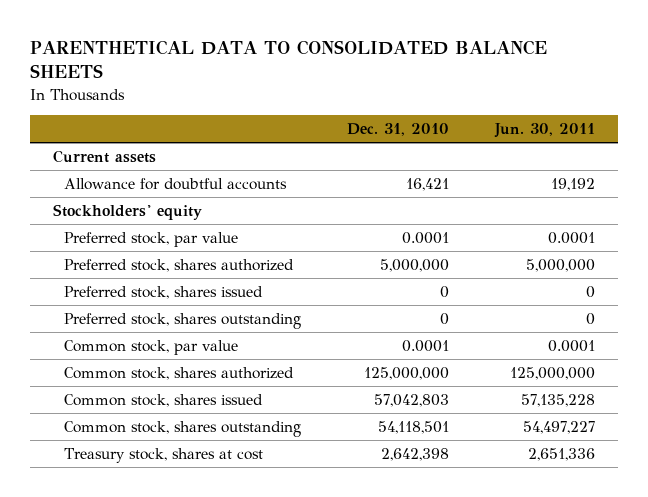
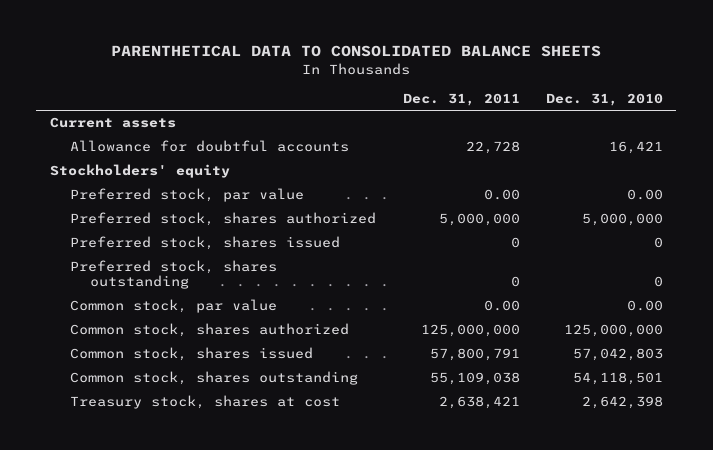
- | Dec. 31, 2010 | Jun. 30, 2011
+ | Dec. 31, 2011 | Dec. 31, 2010
- Preferred stock, par value | 0.0001 | 0.0001
+ Preferred stock, par value | 0.00 | 0.00
- Common stock, par value | 0.0001 | 0.0001
+ Common stock, par value | 0.00 | 0.00

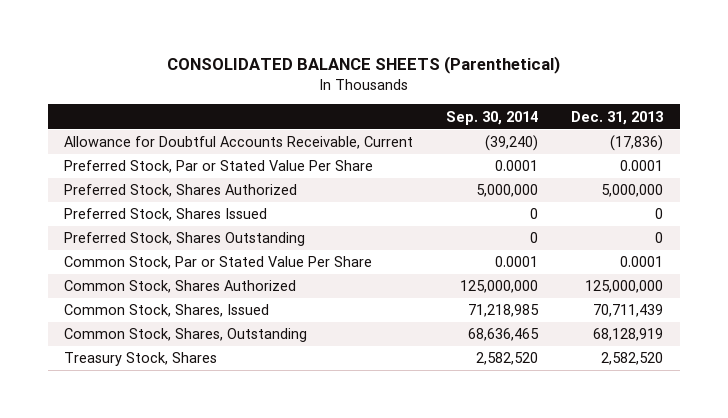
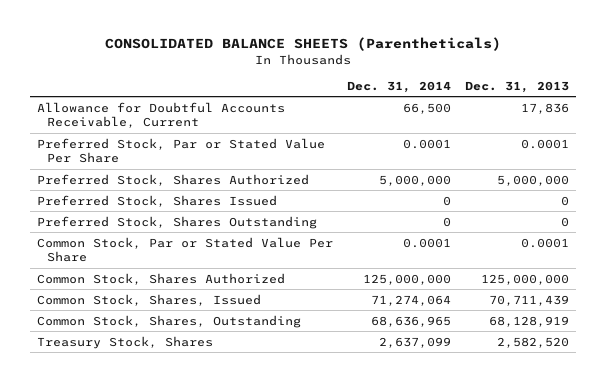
- CONSOLIDATED BALANCE SHEETS (Parenthetical)
+ CONSOLIDATED BALANCE SHEETS (Parentheticals)
- | Sep. 30, 2014 | Dec. 31, 2013
+ | Dec. 31, 2014 | Dec. 31, 2013
- Allowance for Doubtful Accounts Receivable, Current | (39,240) | (17,836)
+ Allowance for Doubtful Accounts Receivable, Current | 66,500 | 17,836

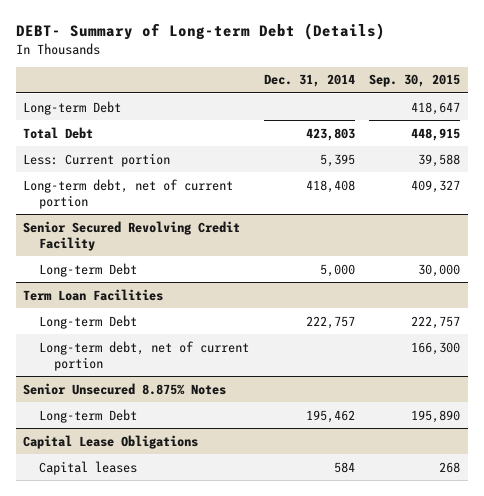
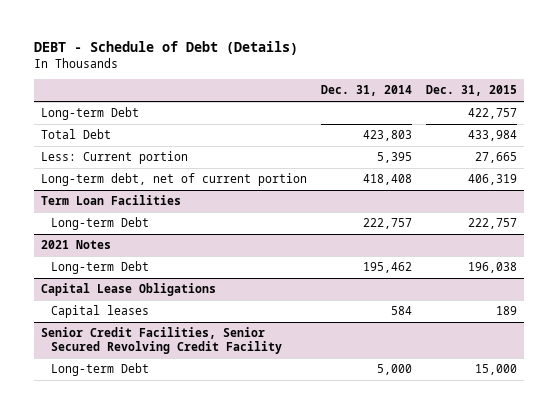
- DEBT- Summary of Long-term Debt (Details)
+ DEBT - Schedule of Debt (Details)
- | Dec. 31, 2014 | Sep. 30, 2015
+ | Dec. 31, 2014 | Dec. 31, 2015
- Senior Secured Revolving Credit Facility
- Long-term Debt | 5,000 | 30,000
@ Term Loan Facilities
- Long-term debt, net of current portion | | 166,300
- Senior Unsecured 8.875% Notes
+ 2021 Notes
+ Senior Credit Facilities, Senior Secured Revolving Credit Facility
+ Long-term Debt | 5,000 | 15,000

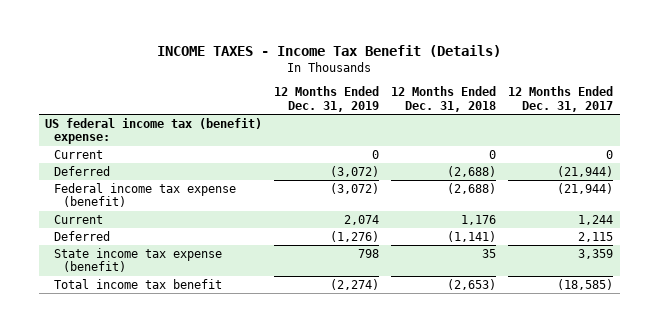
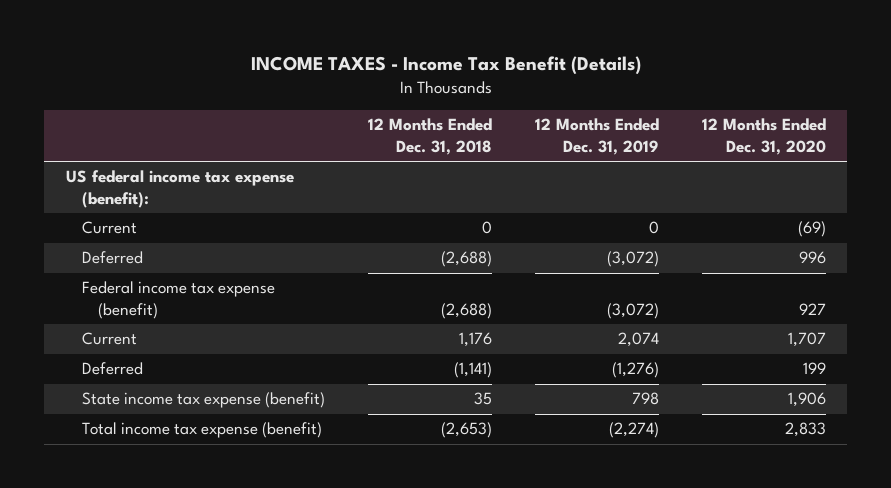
- | 12 Months Ended Dec. 31, 2019 | 12 Months Ended Dec. 31, 2018 | 12 Months Ended Dec. 31, 2017
+ | 12 Months Ended Dec. 31, 2018 | 12 Months Ended Dec. 31, 2019 | 12 Months Ended Dec. 31, 2020
- US federal income tax (benefit) expense:
+ US federal income tax expense (benefit):
- Total income tax benefit | (2,274) | (2,653) | (18,585)
+ Total income tax expense (benefit) | (2,653) | (2,274) | 2,833

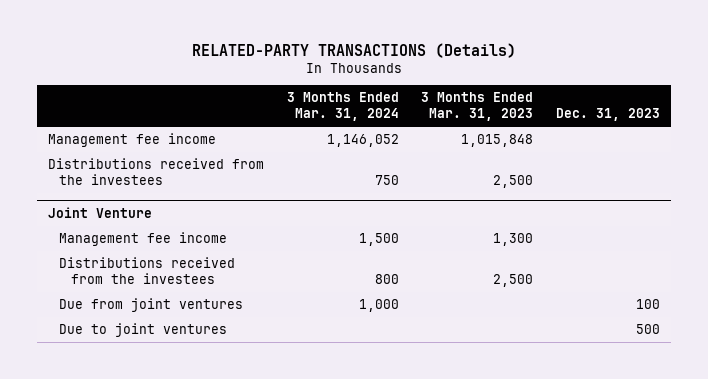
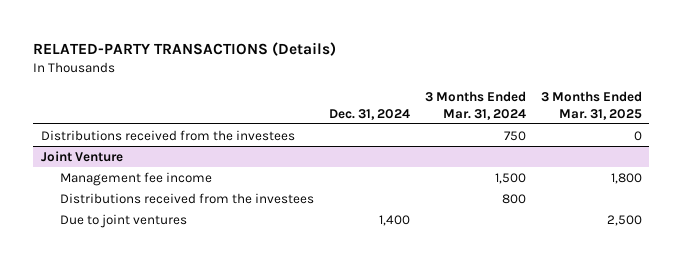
- | 3 Months Ended Mar. 31, 2024 | 3 Months Ended Mar. 31, 2023 | Dec. 31, 2023
+ | Dec. 31, 2024 | 3 Months Ended Mar. 31, 2024 | 3 Months Ended Mar. 31, 2025
- Management fee income | 1,146,052 | 1,015,848 |
@ Joint Venture
- Due from joint ventures | 1,000 | | 100

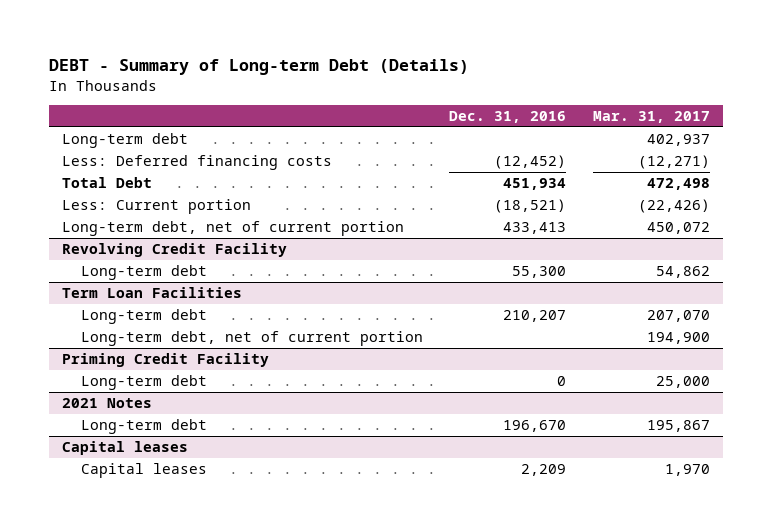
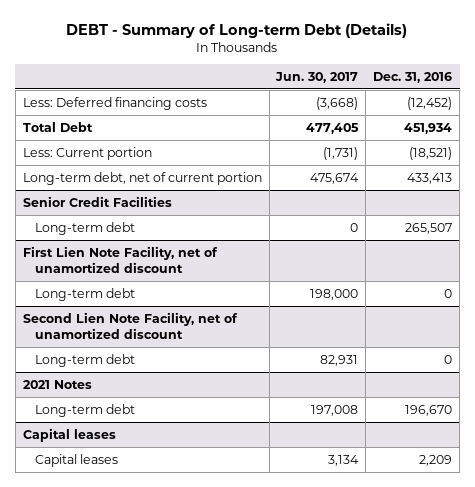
- | Dec. 31, 2016 | Mar. 31, 2017
+ | Jun. 30, 2017 | Dec. 31, 2016
- Long-term debt | | 402,937
- Revolving Credit Facility
- Long-term debt | 55,300 | 54,862
- Term Loan Facilities
- Long-term debt | 210,207 | 207,070
- Long-term debt, net of current portion | | 194,900
- Priming Credit Facility
+ Senior Credit Facilities
+ Long-term debt | 0 | 265,507
+ First Lien Note Facility, net of unamortized discount
+ Second Lien Note Facility, net of unamortized discount
+ Long-term debt | 82,931 | 0

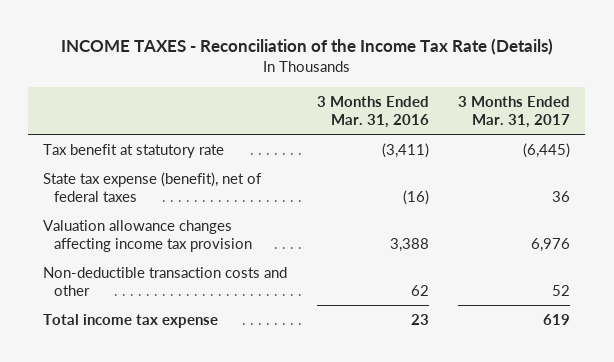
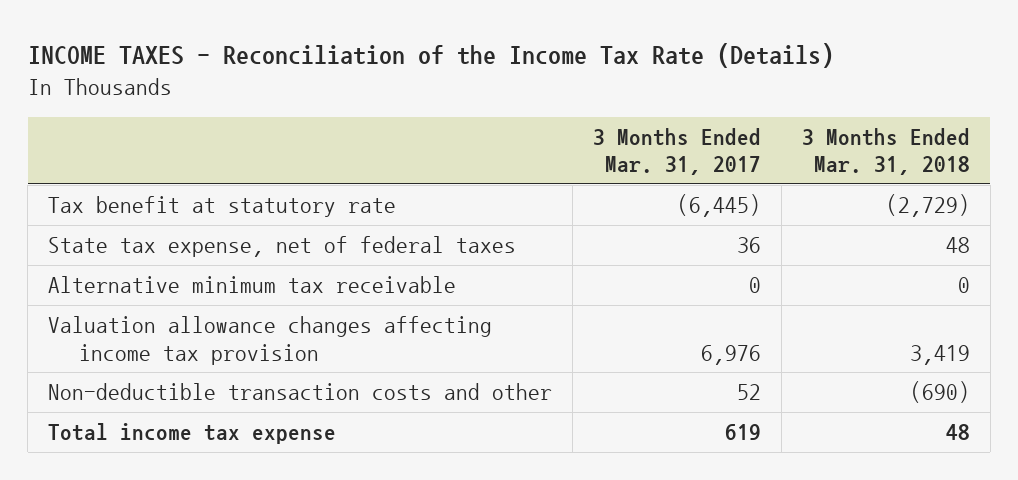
- | 3 Months Ended Mar. 31, 2016 | 3 Months Ended Mar. 31, 2017
+ | 3 Months Ended Mar. 31, 2017 | 3 Months Ended Mar. 31, 2018
- State tax expense (benefit), net of federal taxes | (16) | 36
+ State tax expense, net of federal taxes | 36 | 48
+ Alternative minimum tax receivable | 0 | 0

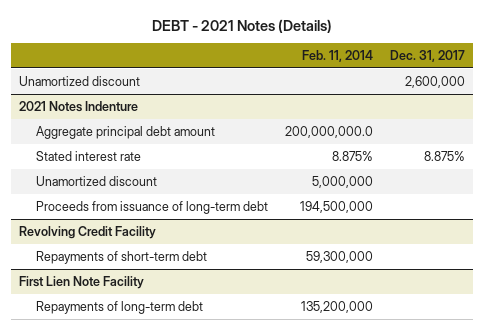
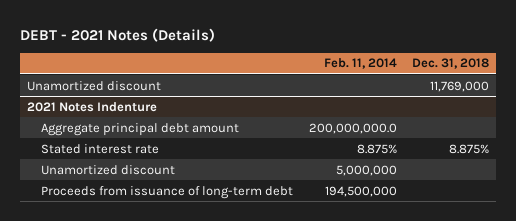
- | Feb. 11, 2014 | Dec. 31, 2017
+ | Feb. 11, 2014 | Dec. 31, 2018
- Revolving Credit Facility
- Repayments of short-term debt | 59,300,000 |
- First Lien Note Facility
- Repayments of long-term debt | 135,200,000 |

